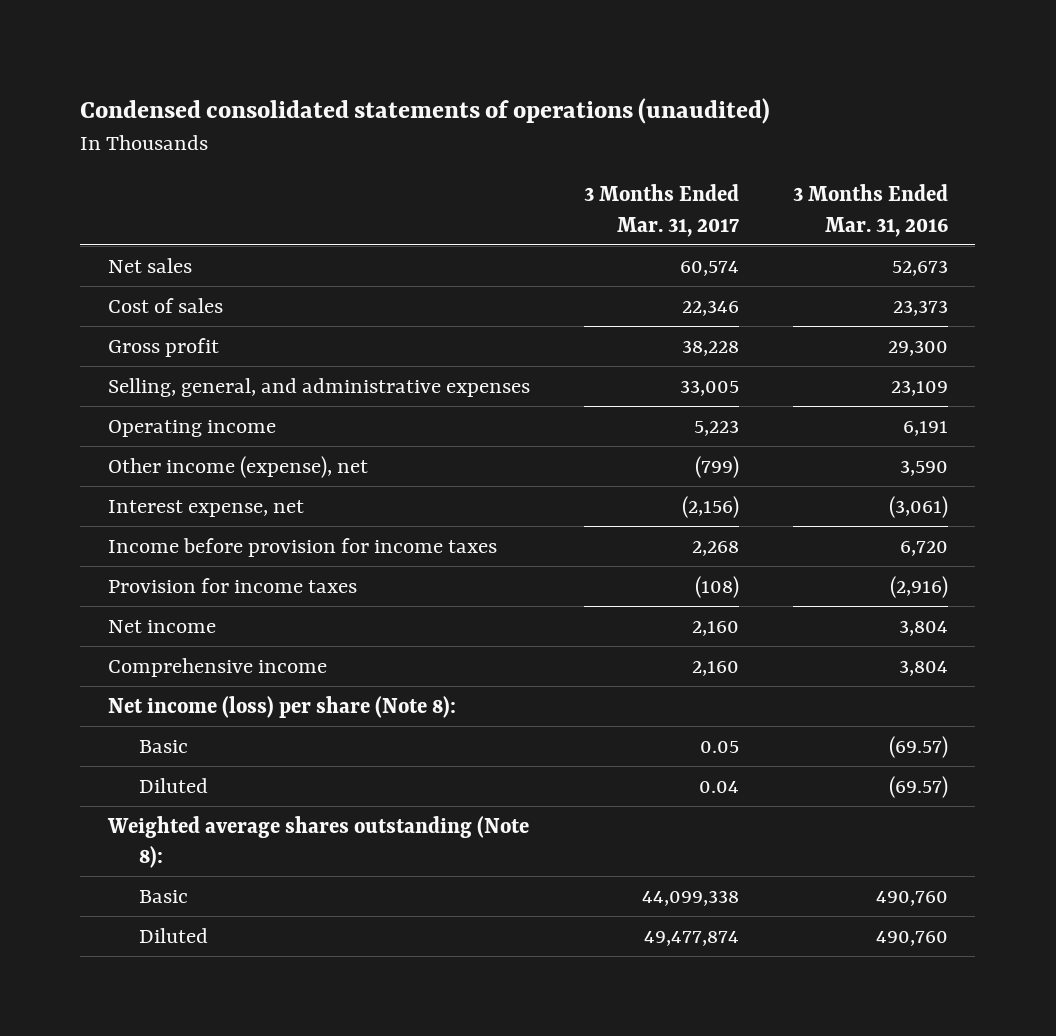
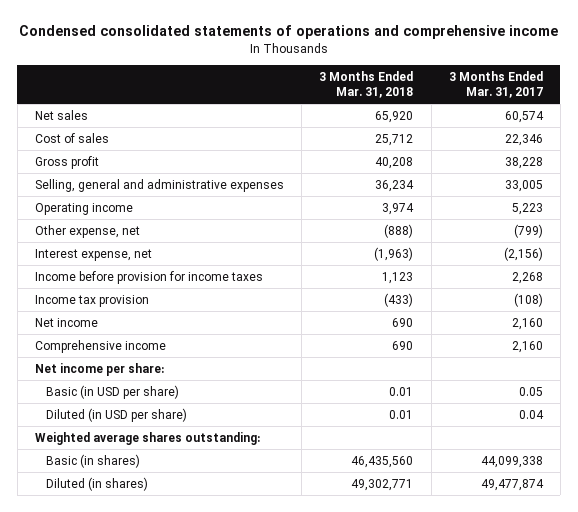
- Condensed consolidated statements of operations (unaudited)
+ Condensed consolidated statements of operations and comprehensive income
- | 3 Months Ended Mar. 31, 2017 | 3 Months Ended Mar. 31, 2016
+ | 3 Months Ended Mar. 31, 2018 | 3 Months Ended Mar. 31, 2017
- Selling, general, and administrative expenses | 33,005 | 23,109
+ Selling, general and administrative expenses | 36,234 | 33,005
- Other income (expense), net | (799) | 3,590
+ Other expense, net | (888) | (799)
- Provision for income taxes | (108) | (2,916)
+ Income tax provision | (433) | (108)
- Net income (loss) per share (Note 8):
- Basic | 0.05 | (69.57)
- Diluted | 0.04 | (69.57)
- Weighted average shares outstanding (Note 8):
- Basic | 44,099,338 | 490,760
- Diluted | 49,477,874 | 490,760
+ Net income per share:
+ Basic (in USD per share) | 0.01 | 0.05
+ Diluted (in USD per share) | 0.01 | 0.04
+ Weighted average shares outstanding:
+ Basic (in shares) | 46,435,560 | 44,099,338
+ Diluted (in shares) | 49,302,771 | 49,477,874

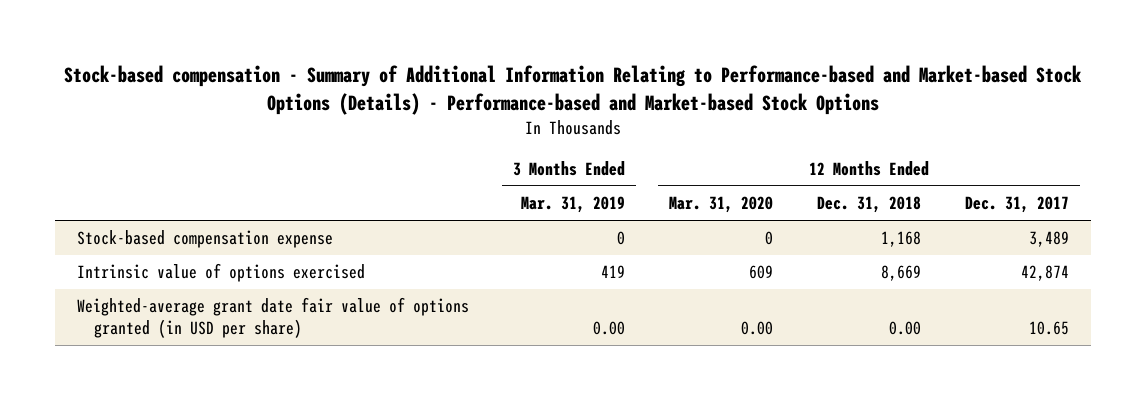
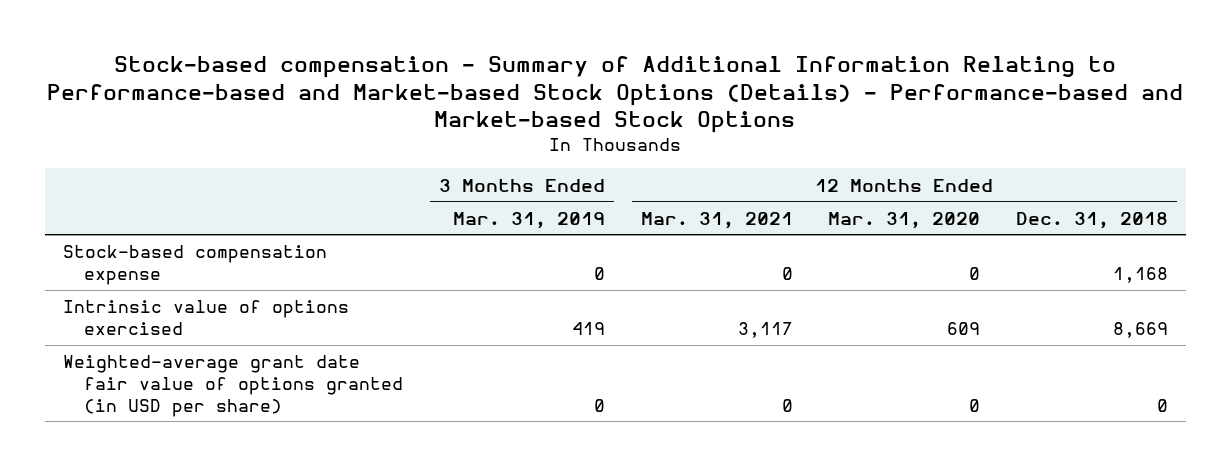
- | 3 Months Ended Mar. 31, 2019 | 12 Months Ended Mar. 31, 2020 | 12 Months Ended Dec. 31, 2018 | 12 Months Ended Dec. 31, 2017
+ | 3 Months Ended Mar. 31, 2019 | 12 Months Ended Mar. 31, 2021 | 12 Months Ended Mar. 31, 2020 | 12 Months Ended Dec. 31, 2018
- Weighted-average grant date fair value of options granted (in USD per share) | 0.00 | 0.00 | 0.00 | 10.65
+ Weighted-average grant date fair value of options granted (in USD per share) | 0 | 0 | 0 | 0

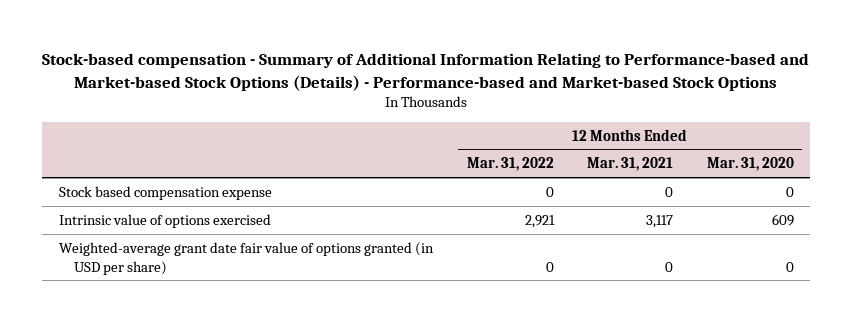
- | 3 Months Ended Mar. 31, 2019 | 12 Months Ended Mar. 31, 2021 | 12 Months Ended Mar. 31, 2020 | 12 Months Ended Dec. 31, 2018
+ | 12 Months Ended Mar. 31, 2022 | 12 Months Ended Mar. 31, 2021 | 12 Months Ended Mar. 31, 2020
- Stock-based compensation expense | 0 | 0 | 0 | 1,168
+ Stock based compensation expense | 0 | 0 | 0

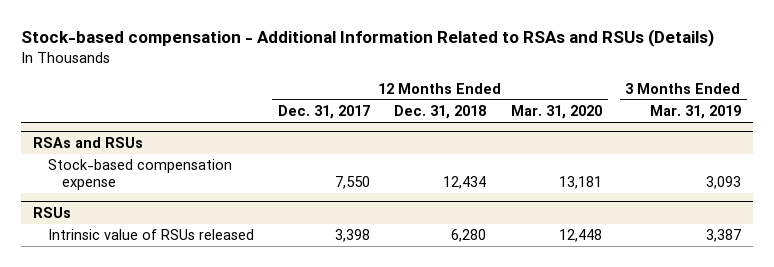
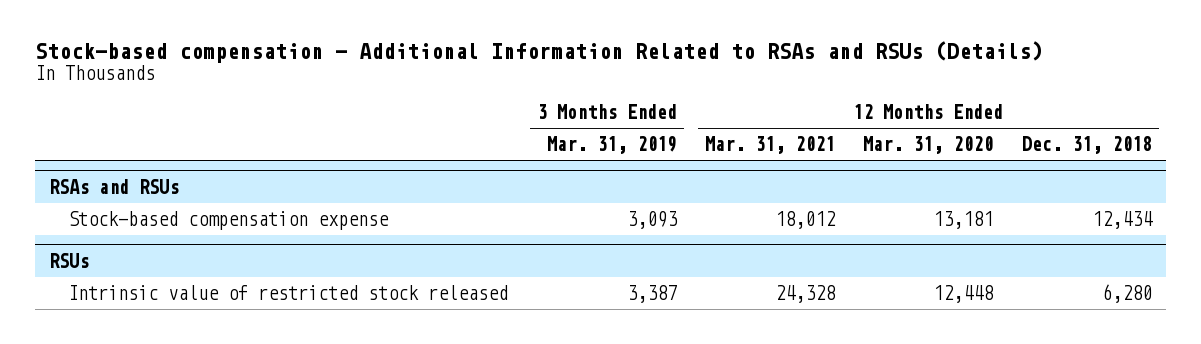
- | 12 Months Ended Dec. 31, 2017 | 12 Months Ended Dec. 31, 2018 | 12 Months Ended Mar. 31, 2020 | 3 Months Ended Mar. 31, 2019
+ | 3 Months Ended Mar. 31, 2019 | 12 Months Ended Mar. 31, 2021 | 12 Months Ended Mar. 31, 2020 | 12 Months Ended Dec. 31, 2018
@ RSUs
- Intrinsic value of RSUs released | 3,398 | 6,280 | 12,448 | 3,387
+ Intrinsic value of restricted stock released | 3,387 | 24,328 | 12,448 | 6,280

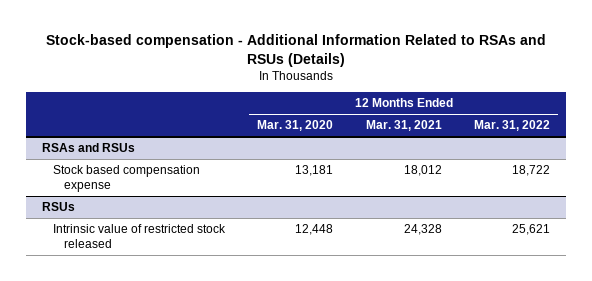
- | 3 Months Ended Mar. 31, 2019 | 12 Months Ended Mar. 31, 2021 | 12 Months Ended Mar. 31, 2020 | 12 Months Ended Dec. 31, 2018
+ | 12 Months Ended Mar. 31, 2020 | 12 Months Ended Mar. 31, 2021 | 12 Months Ended Mar. 31, 2022
@ RSAs and RSUs
- Stock-based compensation expense | 3,093 | 18,012 | 13,181 | 12,434
+ Stock based compensation expense | 13,181 | 18,012 | 18,722

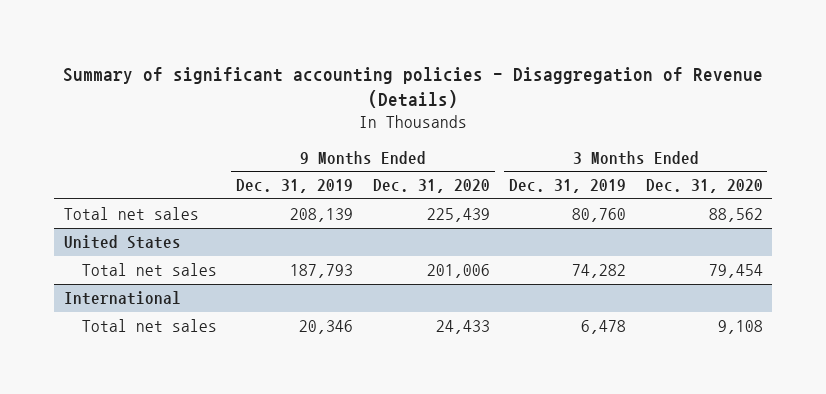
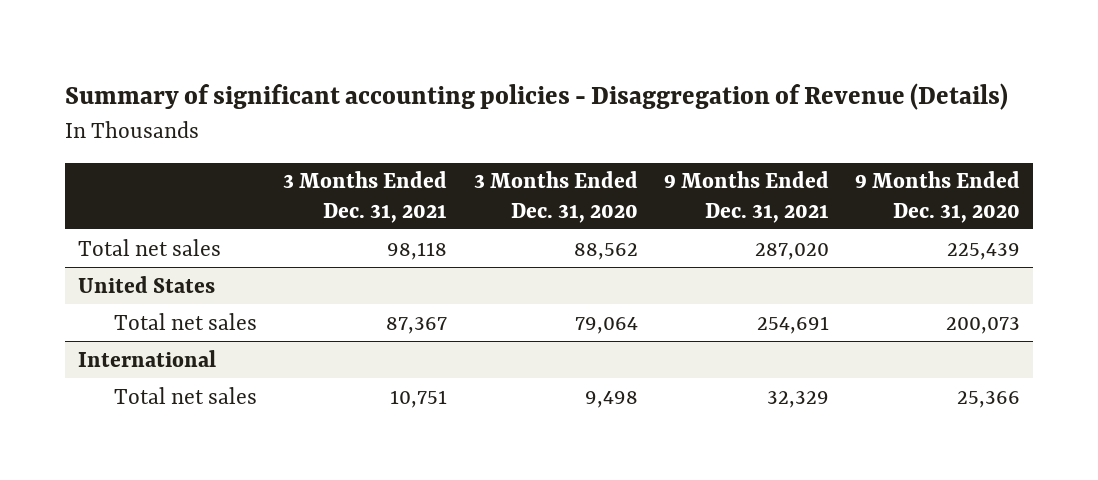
- | 9 Months Ended Dec. 31, 2019 | 9 Months Ended Dec. 31, 2020 | 3 Months Ended Dec. 31, 2019 | 3 Months Ended Dec. 31, 2020
+ | 3 Months Ended Dec. 31, 2021 | 3 Months Ended Dec. 31, 2020 | 9 Months Ended Dec. 31, 2021 | 9 Months Ended Dec. 31, 2020
@ United States
- Total net sales | 187,793 | 201,006 | 74,282 | 79,454
+ Total net sales | 87,367 | 79,064 | 254,691 | 200,073
@ International
- Total net sales | 20,346 | 24,433 | 6,478 | 9,108
+ Total net sales | 10,751 | 9,498 | 32,329 | 25,366

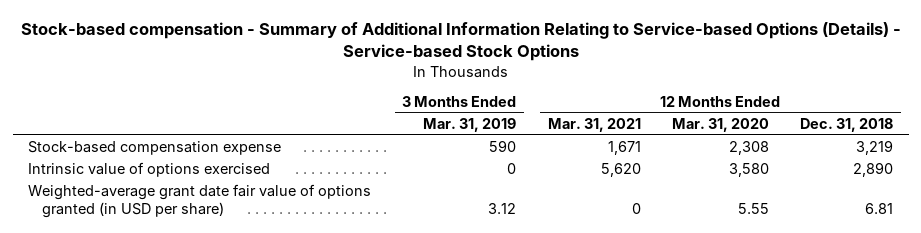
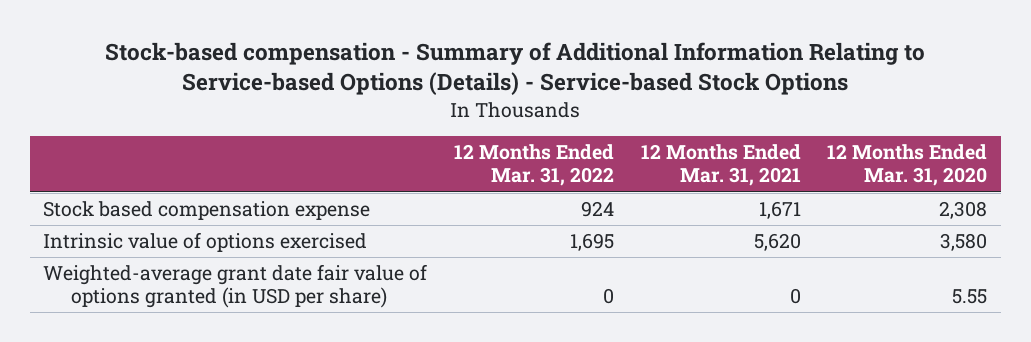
- | 3 Months Ended Mar. 31, 2019 | 12 Months Ended Mar. 31, 2021 | 12 Months Ended Mar. 31, 2020 | 12 Months Ended Dec. 31, 2018
+ | 12 Months Ended Mar. 31, 2022 | 12 Months Ended Mar. 31, 2021 | 12 Months Ended Mar. 31, 2020
- Stock-based compensation expense | 590 | 1,671 | 2,308 | 3,219
+ Stock based compensation expense | 924 | 1,671 | 2,308

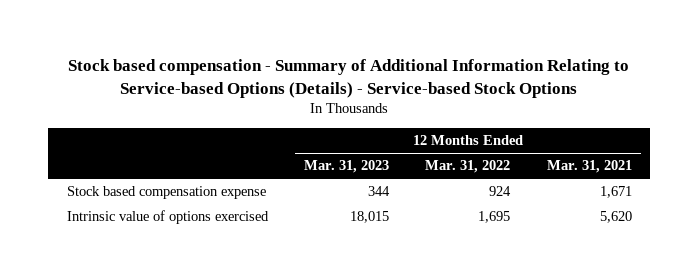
- Stock-based compensation - Summary of Additional Information Relating to Service-based Options (Details) - Service-based Stock Options
+ Stock based compensation - Summary of Additional Information Relating to Service-based Options (Details) - Service-based Stock Options
- | 12 Months Ended Mar. 31, 2022 | 12 Months Ended Mar. 31, 2021 | 12 Months Ended Mar. 31, 2020
+ | 12 Months Ended Mar. 31, 2023 | 12 Months Ended Mar. 31, 2022 | 12 Months Ended Mar. 31, 2021
- Weighted-average grant date fair value of options granted (in USD per share) | 0 | 0 | 5.55

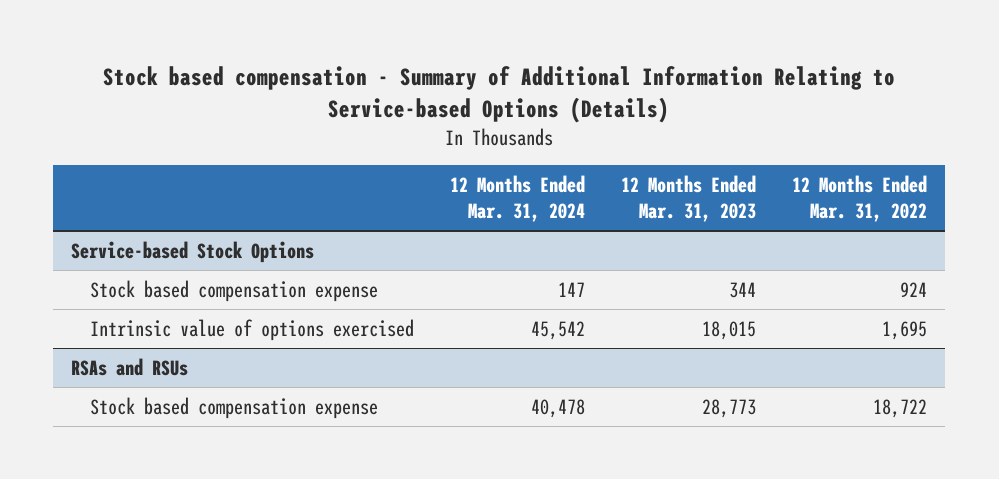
- Stock based compensation - Summary of Additional Information Relating to Service-based Options (Details) - Service-based Stock Options
+ Stock based compensation - Summary of Additional Information Relating to Service-based Options (Details)
- | 12 Months Ended Mar. 31, 2023 | 12 Months Ended Mar. 31, 2022 | 12 Months Ended Mar. 31, 2021
+ | 12 Months Ended Mar. 31, 2024 | 12 Months Ended Mar. 31, 2023 | 12 Months Ended Mar. 31, 2022
+ Service-based Stock Options
+ RSAs and RSUs
+ Stock based compensation expense | 40,478 | 28,773 | 18,722

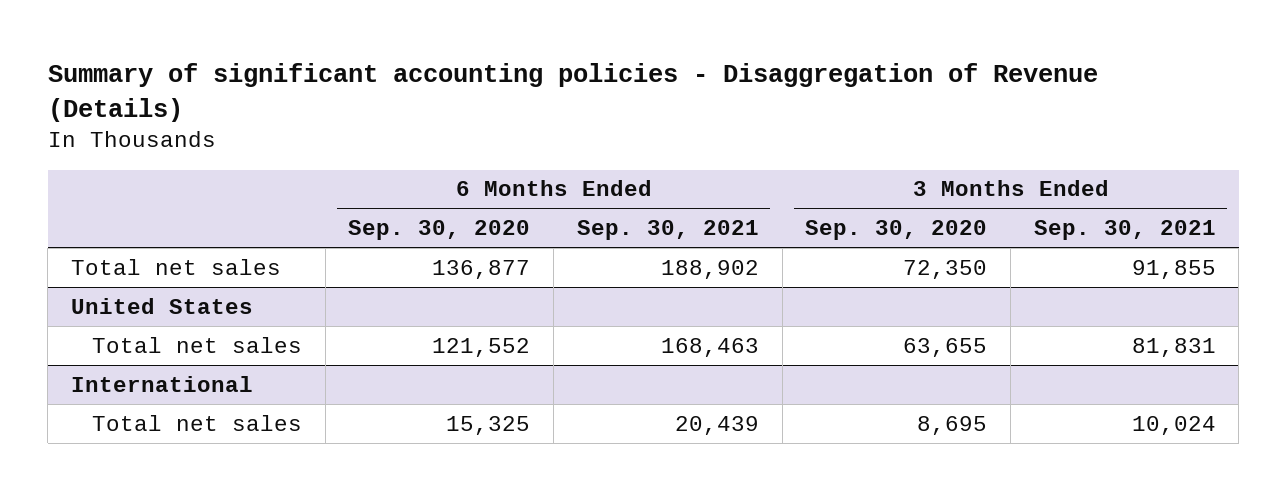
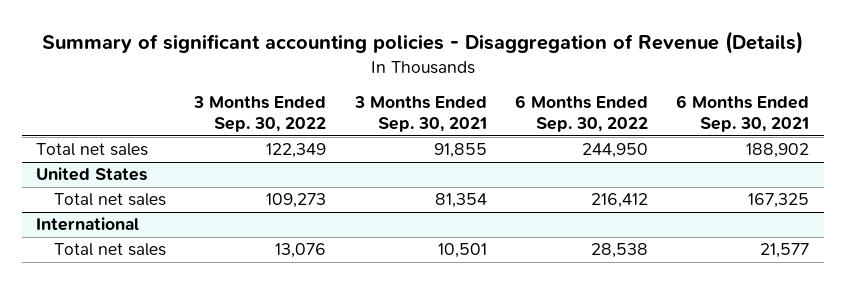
- | 6 Months Ended Sep. 30, 2020 | 6 Months Ended Sep. 30, 2021 | 3 Months Ended Sep. 30, 2020 | 3 Months Ended Sep. 30, 2021
+ | 3 Months Ended Sep. 30, 2022 | 3 Months Ended Sep. 30, 2021 | 6 Months Ended Sep. 30, 2022 | 6 Months Ended Sep. 30, 2021
@ United States
- Total net sales | 121,552 | 168,463 | 63,655 | 81,831
+ Total net sales | 109,273 | 81,354 | 216,412 | 167,325
@ International
- Total net sales | 15,325 | 20,439 | 8,695 | 10,024
+ Total net sales | 13,076 | 10,501 | 28,538 | 21,577

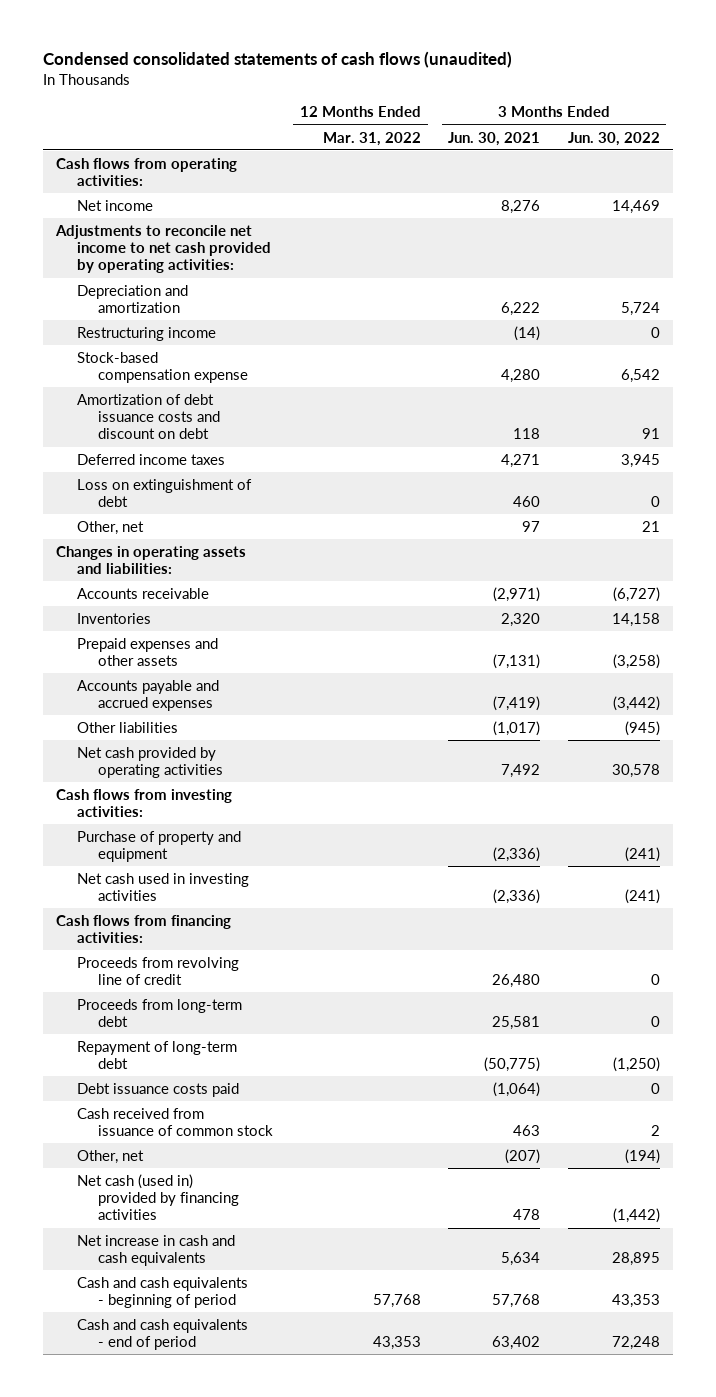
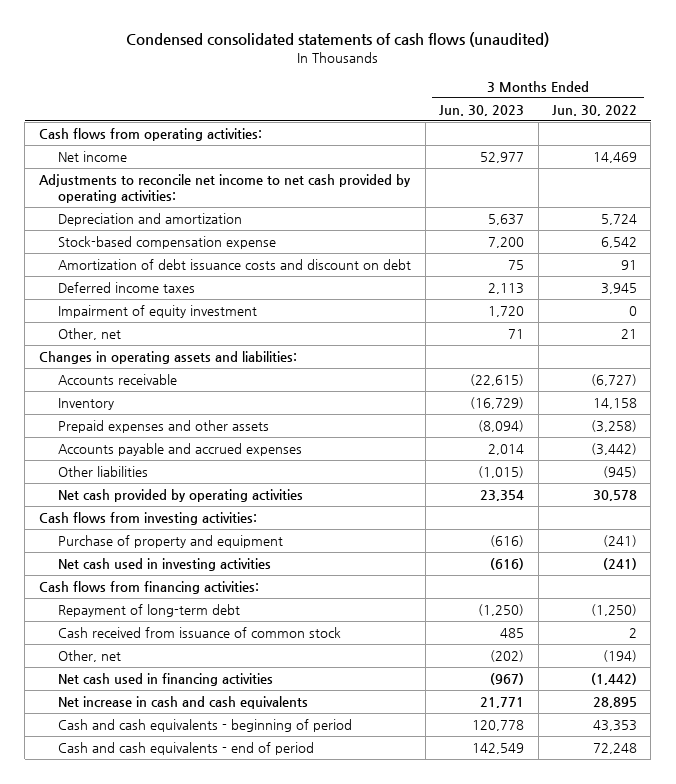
- | 12 Months Ended Mar. 31, 2022 | 3 Months Ended Jun. 30, 2021 | 3 Months Ended Jun. 30, 2022
+ | 3 Months Ended Jun. 30, 2023 | 3 Months Ended Jun. 30, 2022
- Restructuring income | | (14) | 0
- Loss on extinguishment of debt | | 460 | 0
+ Impairment of equity investment | 1,720 | 0
- Inventories | | 2,320 | 14,158
+ Inventory | (16,729) | 14,158
- Proceeds from revolving line of credit | | 26,480 | 0
- Proceeds from long-term debt | | 25,581 | 0
- Debt issuance costs paid | | (1,064) | 0
- Net cash (used in) provided by financing activities | | 478 | (1,442)
+ Net cash used in financing activities | (967) | (1,442)

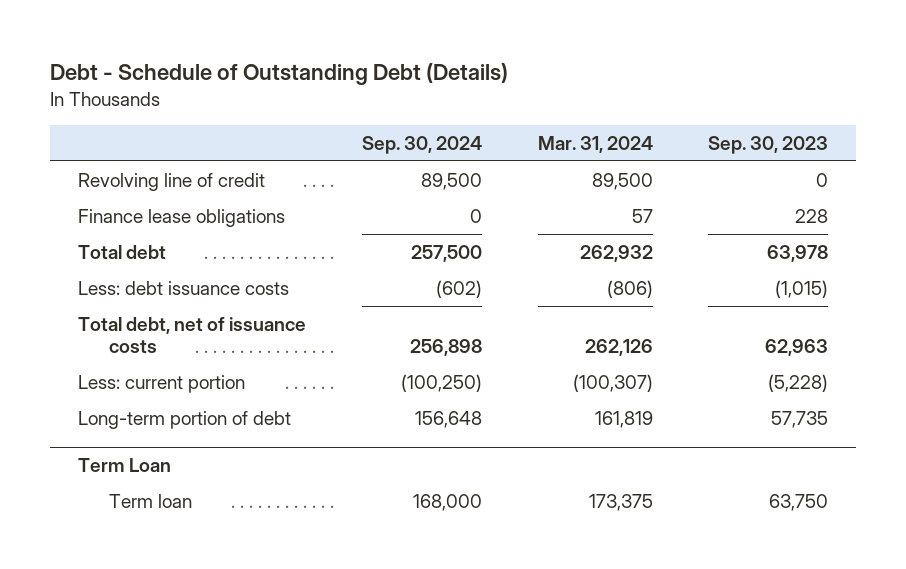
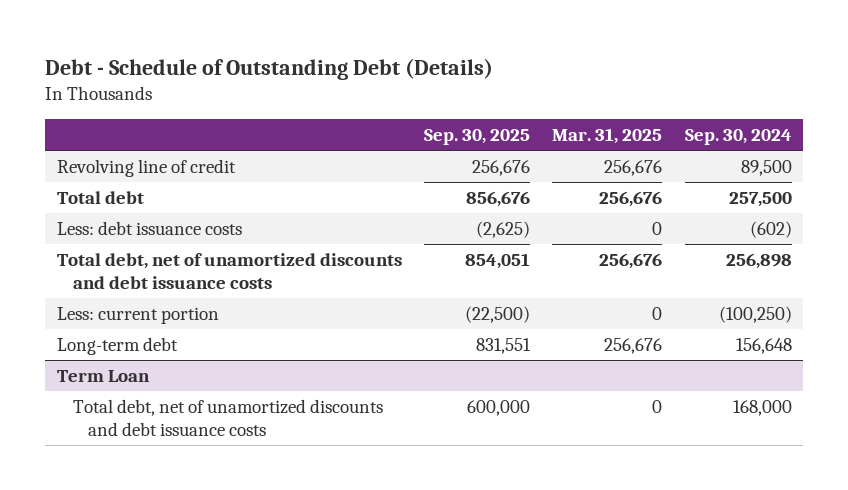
- | Sep. 30, 2024 | Mar. 31, 2024 | Sep. 30, 2023
+ | Sep. 30, 2025 | Mar. 31, 2025 | Sep. 30, 2024
- Finance lease obligations | 0 | 57 | 228
- Total debt, net of issuance costs | 256,898 | 262,126 | 62,963
+ Total debt, net of unamortized discounts and debt issuance costs | 854,051 | 256,676 | 256,898
- Long-term portion of debt | 156,648 | 161,819 | 57,735
+ Long-term debt | 831,551 | 256,676 | 156,648
@ Term Loan
- Term loan | 168,000 | 173,375 | 63,750
+ Total debt, net of unamortized discounts and debt issuance costs | 600,000 | 0 | 168,000

